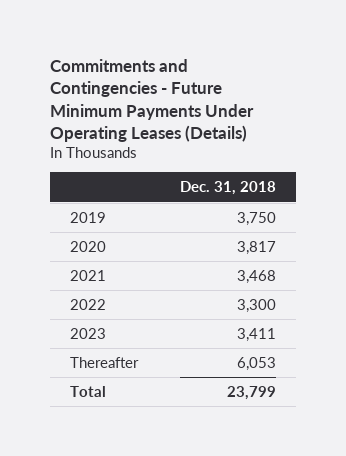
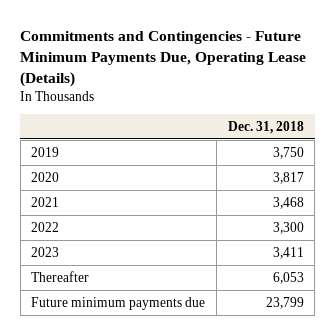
- Commitments and Contingencies - Future Minimum Payments Under Operating Leases (Details)
+ Commitments and Contingencies - Future Minimum Payments Due, Operating Lease (Details)
- Total | 23,799
+ Future minimum payments due | 23,799

